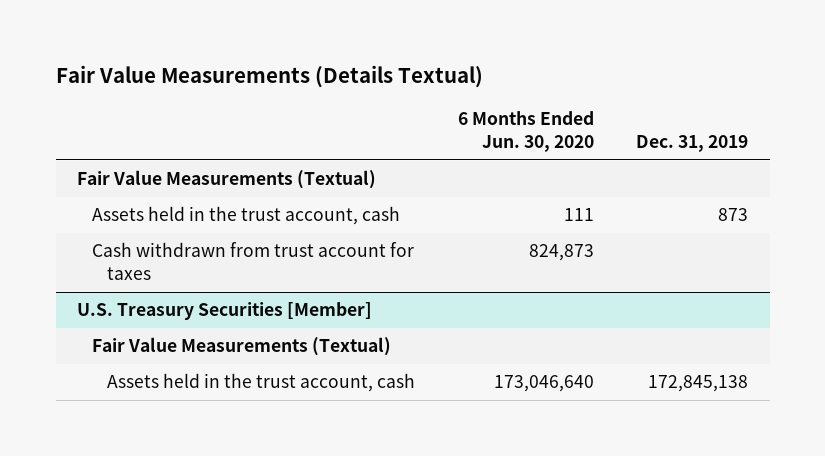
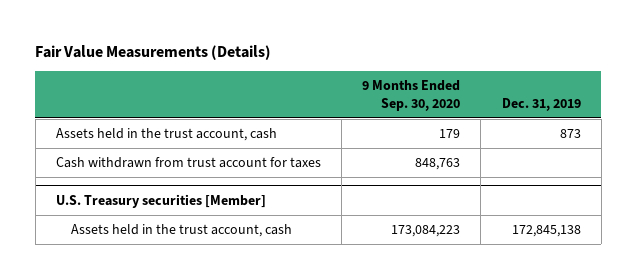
- Fair Value Measurements (Details Textual)
+ Fair Value Measurements (Details)
- | 6 Months Ended Jun. 30, 2020 | Dec. 31, 2019
+ | 9 Months Ended Sep. 30, 2020 | Dec. 31, 2019
- Fair Value Measurements (Textual)
- U.S. Treasury Securities [Member]
- Fair Value Measurements (Textual)
+ U.S. Treasury securities [Member]

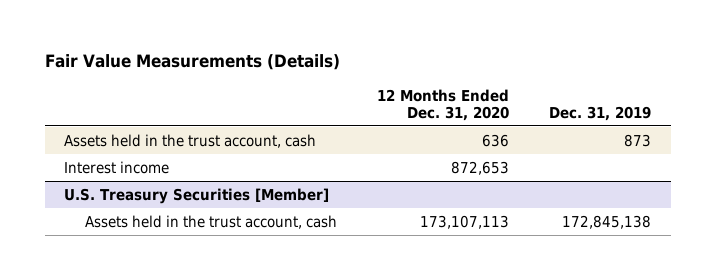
- | 9 Months Ended Sep. 30, 2020 | Dec. 31, 2019
+ | 12 Months Ended Dec. 31, 2020 | Dec. 31, 2019
- Cash withdrawn from trust account for taxes | 848,763 |
- U.S. Treasury securities [Member]
+ Interest income | 872,653 |
+ U.S. Treasury Securities [Member]

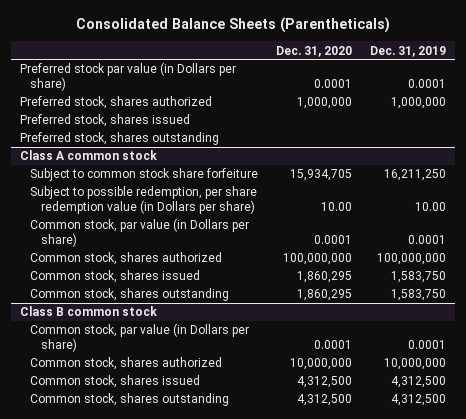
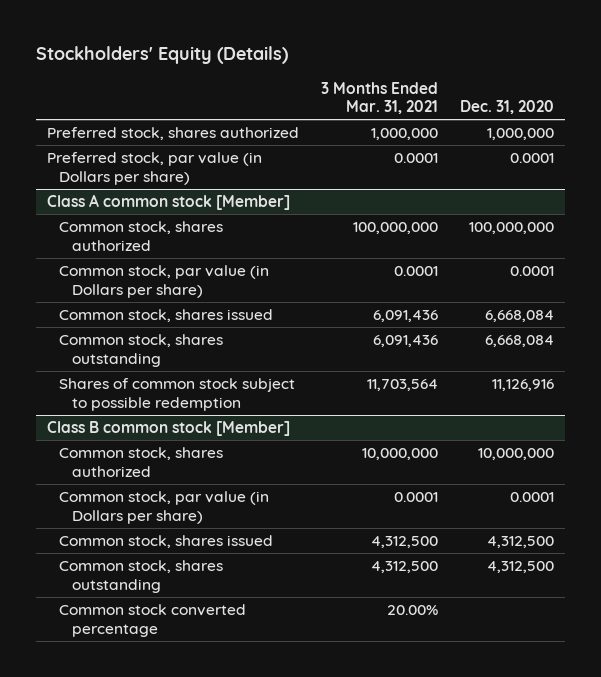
- Consolidated Balance Sheets (Parentheticals)
+ Stockholders' Equity (Details)
- | Dec. 31, 2020 | Dec. 31, 2019
+ | 3 Months Ended Mar. 31, 2021 | Dec. 31, 2020
- Preferred stock par value (in Dollars per share) | 0.0001 | 0.0001
- Preferred stock, shares issued
- Preferred stock, shares outstanding
- Class A common stock
- Subject to common stock share forfeiture | 15,934,705 | 16,211,250
- Subject to possible redemption, per share redemption value (in Dollars per share) | 10.00 | 10.00
- Common stock, par value (in Dollars per share) | 0.0001 | 0.0001
+ Preferred stock, par value (in Dollars per share) | 0.0001 | 0.0001
+ Class A common stock [Member]
- Common stock, shares issued | 1,860,295 | 1,583,750
- Common stock, shares outstanding | 1,860,295 | 1,583,750
- Class B common stock
+ Common stock, shares issued | 6,091,436 | 6,668,084
+ Common stock, shares outstanding | 6,091,436 | 6,668,084
+ Shares of common stock subject to possible redemption | 11,703,564 | 11,126,916
+ Class B common stock [Member]
+ Common stock, par value (in Dollars per share) | 0.0001 | 0.0001
+ Common stock converted percentage | 20.00% |

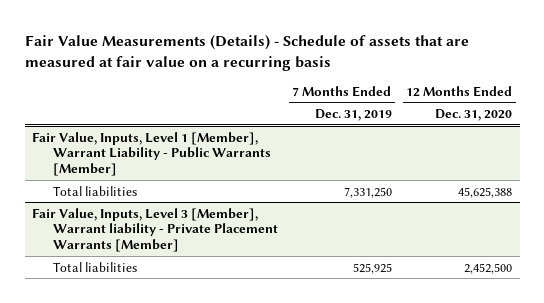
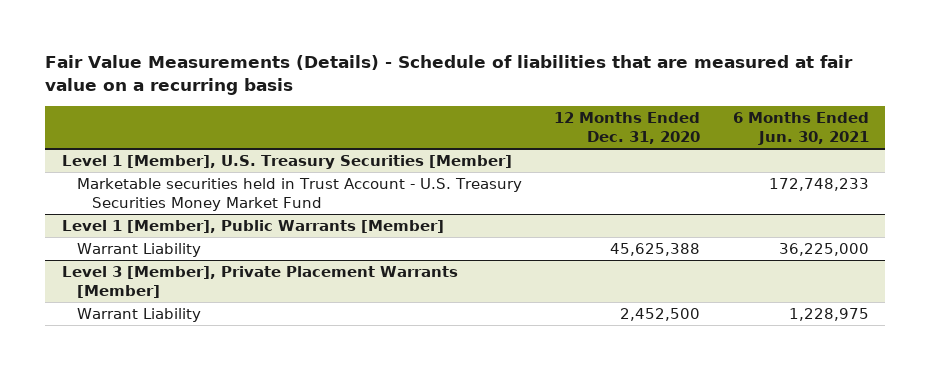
- Fair Value Measurements (Details) - Schedule of assets that are measured at fair value on a recurring basis
+ Fair Value Measurements (Details) - Schedule of liabilities that are measured at fair value on a recurring basis
- | 7 Months Ended Dec. 31, 2019 | 12 Months Ended Dec. 31, 2020
+ | 12 Months Ended Dec. 31, 2020 | 6 Months Ended Jun. 30, 2021
- Fair Value, Inputs, Level 1 [Member], Warrant Liability - Public Warrants [Member]
- Total liabilities | 7,331,250 | 45,625,388
- Fair Value, Inputs, Level 3 [Member], Warrant liability - Private Placement Warrants [Member]
- Total liabilities | 525,925 | 2,452,500
+ Level 1 [Member], U.S. Treasury Securities [Member]
+ Marketable securities held in Trust Account - U.S. Treasury Securities Money Market Fund | | 172,748,233
+ Level 1 [Member], Public Warrants [Member]
+ Warrant Liability | 45,625,388 | 36,225,000
+ Level 3 [Member], Private Placement Warrants [Member]
+ Warrant Liability | 2,452,500 | 1,228,975

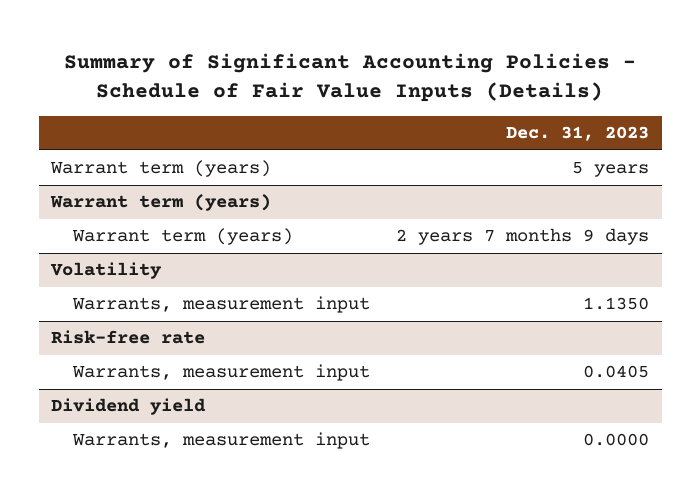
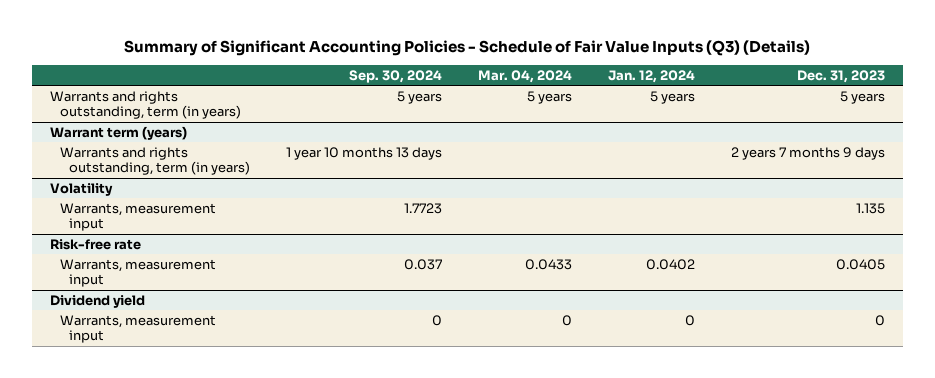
- Summary of Significant Accounting Policies - Schedule of Fair Value Inputs (Details)
+ Summary of Significant Accounting Policies - Schedule of Fair Value Inputs (Q3) (Details)
- | Dec. 31, 2023
+ | Sep. 30, 2024 | Mar. 04, 2024 | Jan. 12, 2024 | Dec. 31, 2023
- Warrant term (years) | 5 years
+ Warrants and rights outstanding, term (in years) | 5 years | 5 years | 5 years | 5 years
@ Warrant term (years)
- Warrant term (years) | 2 years 7 months 9 days
+ Warrants and rights outstanding, term (in years) | 1 year 10 months 13 days | | | 2 years 7 months 9 days
@ Volatility
- Warrants, measurement input | 1.1350
+ Warrants, measurement input | 1.7723 | | | 1.135
@ Dividend yield
- Warrants, measurement input | 0.0000
+ Warrants, measurement input | 0 | 0 | 0 | 0

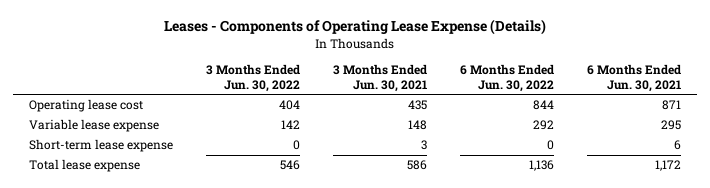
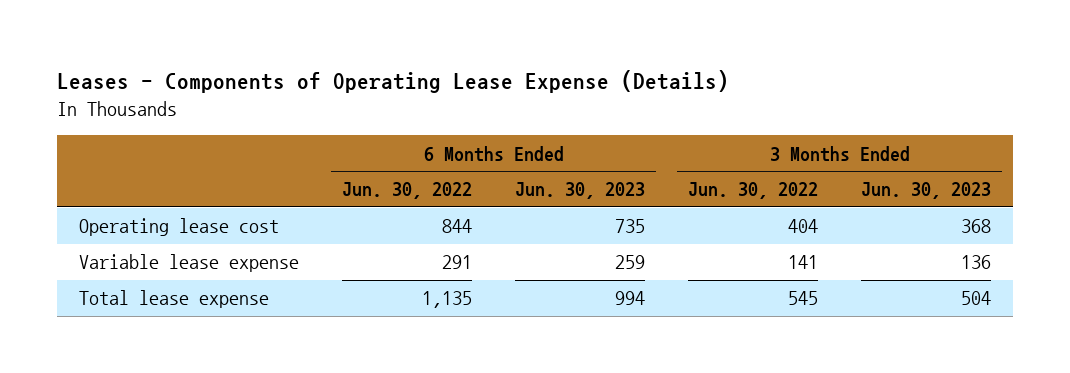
- | 3 Months Ended Jun. 30, 2022 | 3 Months Ended Jun. 30, 2021 | 6 Months Ended Jun. 30, 2022 | 6 Months Ended Jun. 30, 2021
+ | 6 Months Ended Jun. 30, 2022 | 6 Months Ended Jun. 30, 2023 | 3 Months Ended Jun. 30, 2022 | 3 Months Ended Jun. 30, 2023
- Variable lease expense | 142 | 148 | 292 | 295
- Short-term lease expense | 0 | 3 | 0 | 6
- Total lease expense | 546 | 586 | 1,136 | 1,172
+ Variable lease expense | 291 | 259 | 141 | 136
+ Total lease expense | 1,135 | 994 | 545 | 504

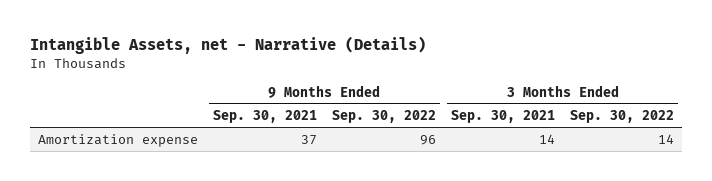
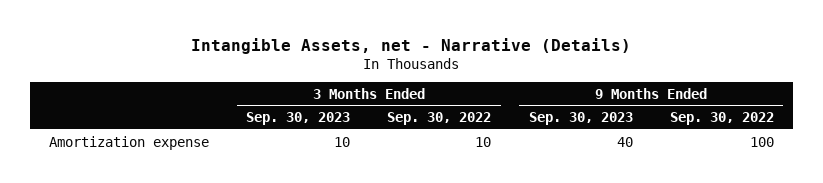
- | 9 Months Ended Sep. 30, 2021 | 9 Months Ended Sep. 30, 2022 | 3 Months Ended Sep. 30, 2021 | 3 Months Ended Sep. 30, 2022
+ | 3 Months Ended Sep. 30, 2023 | 3 Months Ended Sep. 30, 2022 | 9 Months Ended Sep. 30, 2023 | 9 Months Ended Sep. 30, 2022
- Amortization expense | 37 | 96 | 14 | 14
+ Amortization expense | 10 | 10 | 40 | 100

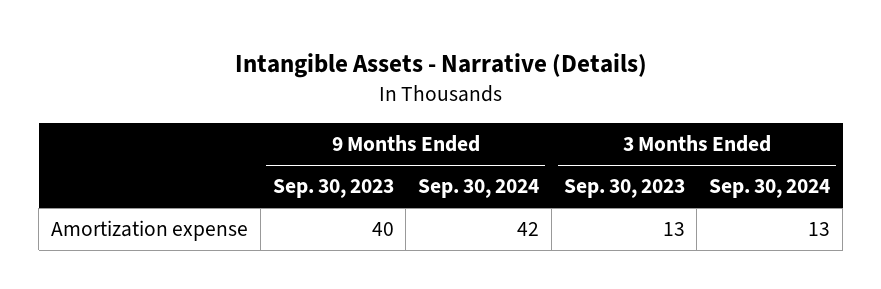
- Intangible Assets, net - Narrative (Details)
+ Intangible Assets - Narrative (Details)
- | 3 Months Ended Sep. 30, 2023 | 3 Months Ended Sep. 30, 2022 | 9 Months Ended Sep. 30, 2023 | 9 Months Ended Sep. 30, 2022
+ | 9 Months Ended Sep. 30, 2023 | 9 Months Ended Sep. 30, 2024 | 3 Months Ended Sep. 30, 2023 | 3 Months Ended Sep. 30, 2024
- Amortization expense | 10 | 10 | 40 | 100
+ Amortization expense | 40 | 42 | 13 | 13

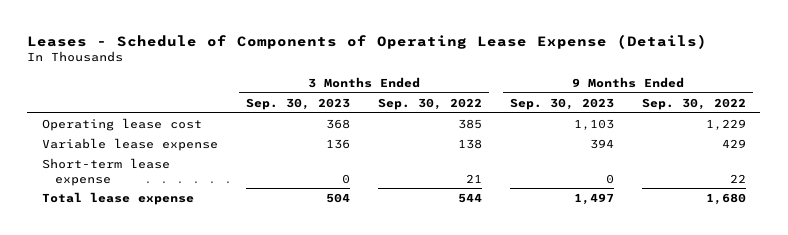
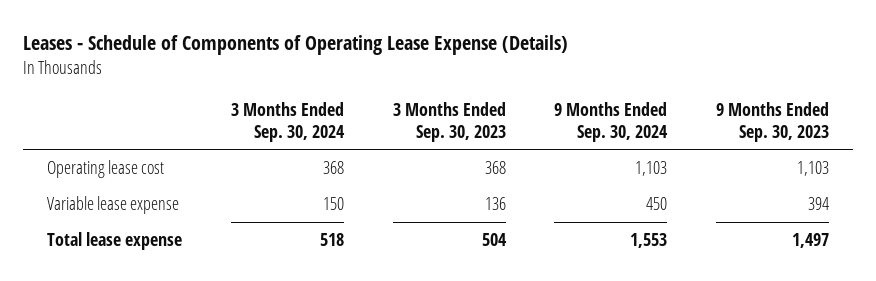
- | 3 Months Ended Sep. 30, 2023 | 3 Months Ended Sep. 30, 2022 | 9 Months Ended Sep. 30, 2023 | 9 Months Ended Sep. 30, 2022
+ | 3 Months Ended Sep. 30, 2024 | 3 Months Ended Sep. 30, 2023 | 9 Months Ended Sep. 30, 2024 | 9 Months Ended Sep. 30, 2023
- Short-term lease expense | 0 | 21 | 0 | 22

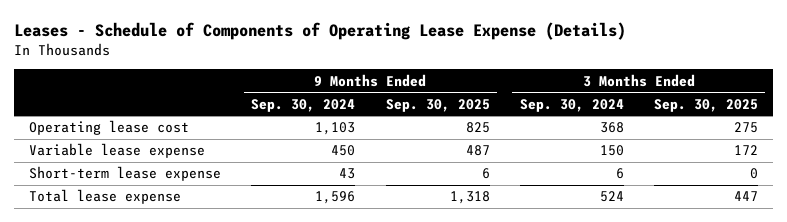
- | 3 Months Ended Sep. 30, 2024 | 3 Months Ended Sep. 30, 2023 | 9 Months Ended Sep. 30, 2024 | 9 Months Ended Sep. 30, 2023
+ | 9 Months Ended Sep. 30, 2024 | 9 Months Ended Sep. 30, 2025 | 3 Months Ended Sep. 30, 2024 | 3 Months Ended Sep. 30, 2025
- Total lease expense | 518 | 504 | 1,553 | 1,497
+ Short-term lease expense | 43 | 6 | 6 | 0
+ Total lease expense | 1,596 | 1,318 | 524 | 447

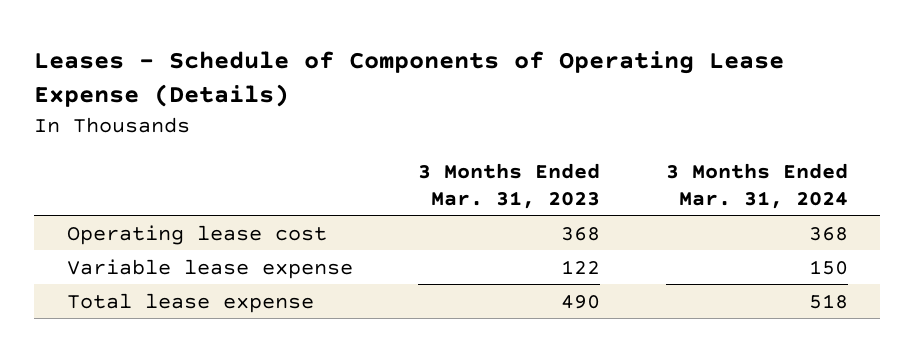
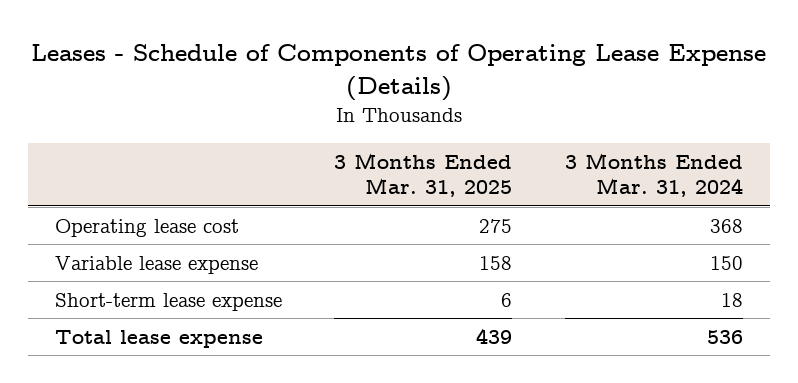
- | 3 Months Ended Mar. 31, 2023 | 3 Months Ended Mar. 31, 2024
+ | 3 Months Ended Mar. 31, 2025 | 3 Months Ended Mar. 31, 2024
- Total lease expense | 490 | 518
+ Short-term lease expense | 6 | 18
+ Total lease expense | 439 | 536

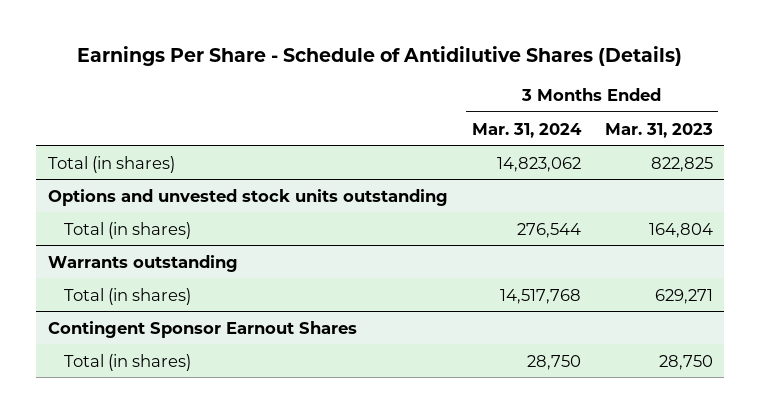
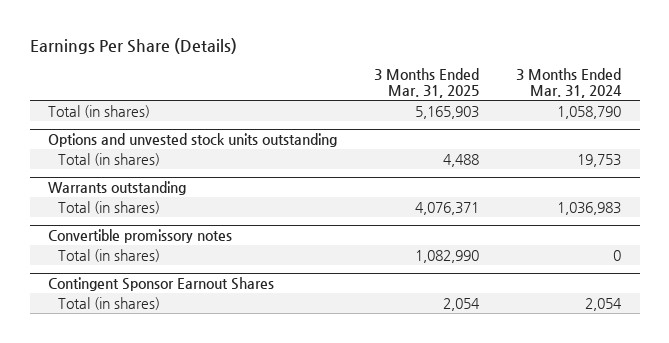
- Earnings Per Share - Schedule of Antidilutive Shares (Details)
+ Earnings Per Share (Details)
- | 3 Months Ended Mar. 31, 2024 | 3 Months Ended Mar. 31, 2023
+ | 3 Months Ended Mar. 31, 2025 | 3 Months Ended Mar. 31, 2024
- Total (in shares) | 14,823,062 | 822,825
+ Total (in shares) | 5,165,903 | 1,058,790
@ Options and unvested stock units outstanding
- Total (in shares) | 276,544 | 164,804
+ Total (in shares) | 4,488 | 19,753
@ Warrants outstanding
- Total (in shares) | 14,517,768 | 629,271
+ Total (in shares) | 4,076,371 | 1,036,983
+ Convertible promissory notes
+ Total (in shares) | 1,082,990 | 0
@ Contingent Sponsor Earnout Shares
- Total (in shares) | 28,750 | 28,750
+ Total (in shares) | 2,054 | 2,054

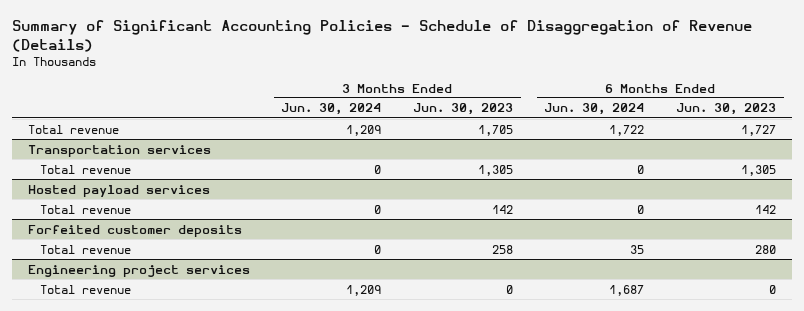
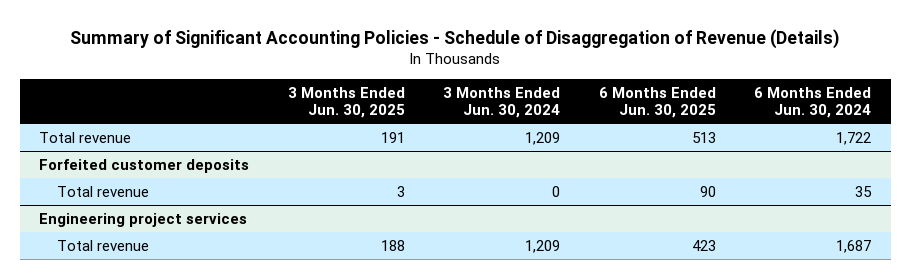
- | 3 Months Ended Jun. 30, 2024 | 3 Months Ended Jun. 30, 2023 | 6 Months Ended Jun. 30, 2024 | 6 Months Ended Jun. 30, 2023
+ | 3 Months Ended Jun. 30, 2025 | 3 Months Ended Jun. 30, 2024 | 6 Months Ended Jun. 30, 2025 | 6 Months Ended Jun. 30, 2024
- Transportation services
- Total revenue | 0 | 1,305 | 0 | 1,305
- Hosted payload services
- Total revenue | 0 | 142 | 0 | 142

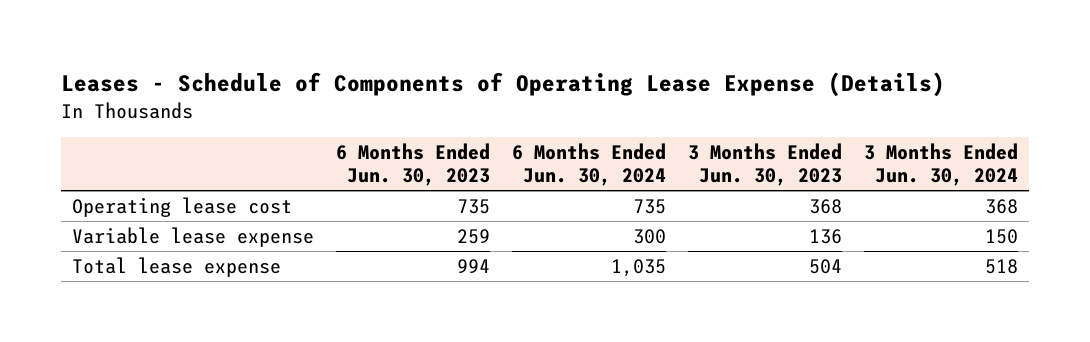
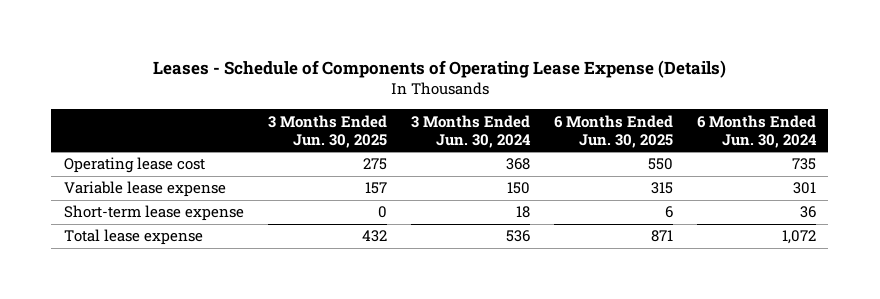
- | 6 Months Ended Jun. 30, 2023 | 6 Months Ended Jun. 30, 2024 | 3 Months Ended Jun. 30, 2023 | 3 Months Ended Jun. 30, 2024
+ | 3 Months Ended Jun. 30, 2025 | 3 Months Ended Jun. 30, 2024 | 6 Months Ended Jun. 30, 2025 | 6 Months Ended Jun. 30, 2024
- Variable lease expense | 259 | 300 | 136 | 150
- Total lease expense | 994 | 1,035 | 504 | 518
+ Variable lease expense | 157 | 150 | 315 | 301
+ Short-term lease expense | 0 | 18 | 6 | 36
+ Total lease expense | 432 | 536 | 871 | 1,072

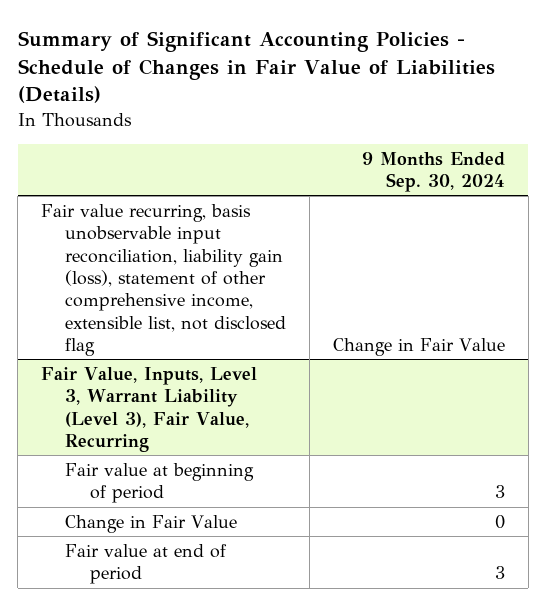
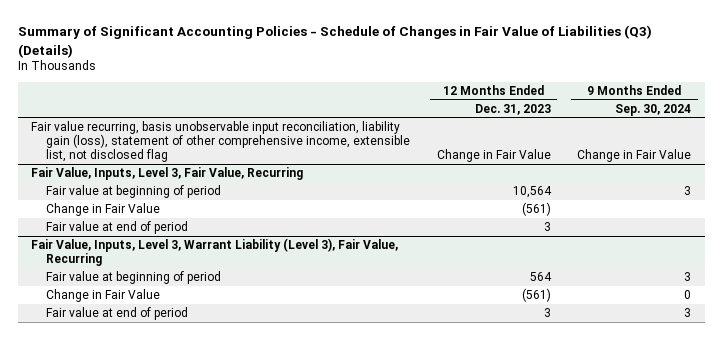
- Summary of Significant Accounting Policies - Schedule of Changes in Fair Value of Liabilities (Details)
+ Summary of Significant Accounting Policies - Schedule of Changes in Fair Value of Liabilities (Q3) (Details)
- | 9 Months Ended Sep. 30, 2024
+ | 12 Months Ended Dec. 31, 2023 | 9 Months Ended Sep. 30, 2024
+ Fair Value, Inputs, Level 3, Fair Value, Recurring
+ Fair value at beginning of period | 10,564 | 3
+ Change in Fair Value | (561) |
+ Fair value at end of period | 3 |

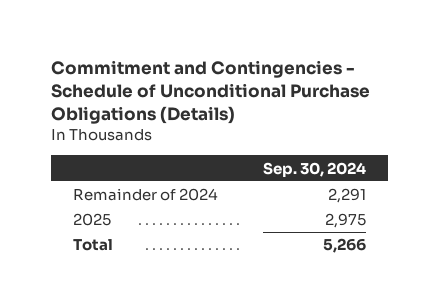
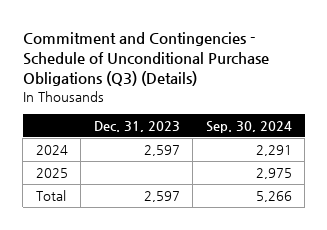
- Commitment and Contingencies - Schedule of Unconditional Purchase Obligations (Details)
+ Commitment and Contingencies - Schedule of Unconditional Purchase Obligations (Q3) (Details)
- | Sep. 30, 2024
+ | Dec. 31, 2023 | Sep. 30, 2024
- Remainder of 2024 | 2,291
+ 2024 | 2,597 | 2,291

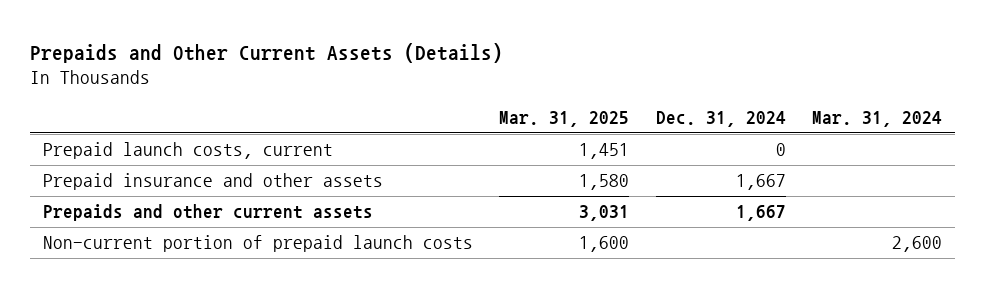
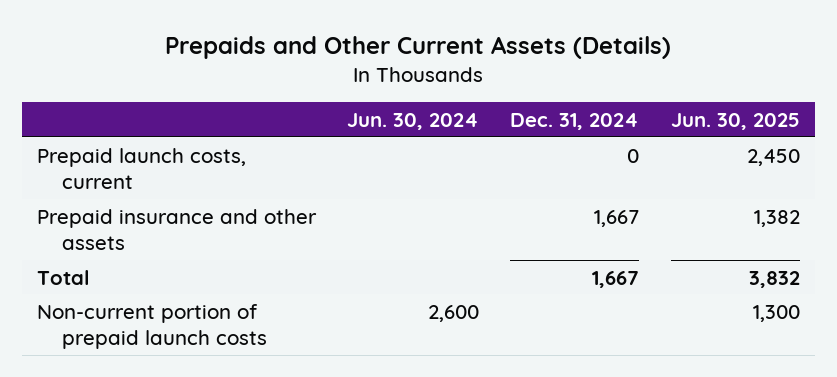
- | Mar. 31, 2025 | Dec. 31, 2024 | Mar. 31, 2024
+ | Jun. 30, 2024 | Dec. 31, 2024 | Jun. 30, 2025
- Prepaids and other current assets | 3,031 | 1,667 |
+ Total | | 1,667 | 3,832

